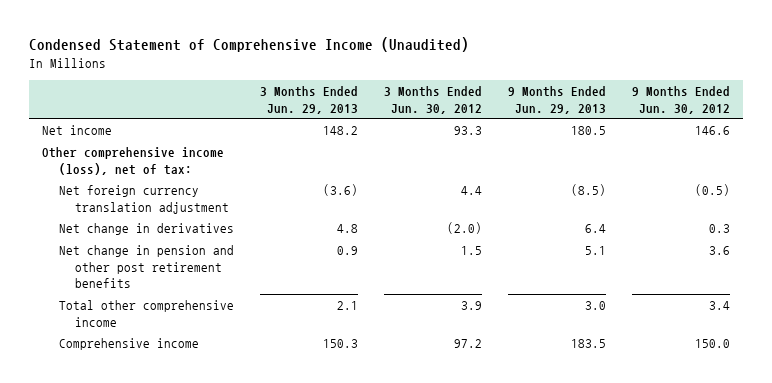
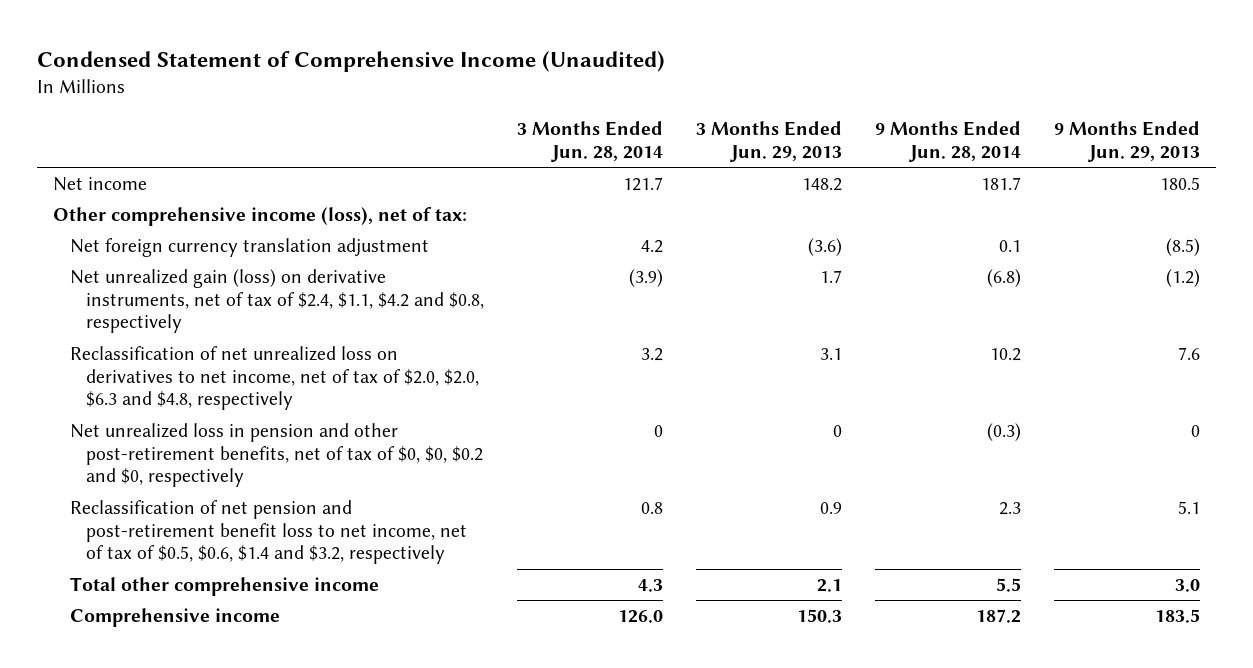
- | 3 Months Ended Jun. 29, 2013 | 3 Months Ended Jun. 30, 2012 | 9 Months Ended Jun. 29, 2013 | 9 Months Ended Jun. 30, 2012
+ | 3 Months Ended Jun. 28, 2014 | 3 Months Ended Jun. 29, 2013 | 9 Months Ended Jun. 28, 2014 | 9 Months Ended Jun. 29, 2013
- Net change in derivatives | 4.8 | (2.0) | 6.4 | 0.3
- Net change in pension and other post retirement benefits | 0.9 | 1.5 | 5.1 | 3.6
+ Net unrealized gain (loss) on derivative instruments, net of tax of $2.4, $1.1, $4.2 and $0.8, respectively | (3.9) | 1.7 | (6.8) | (1.2)
+ Reclassification of net unrealized loss on derivatives to net income, net of tax of $2.0, $2.0, $6.3 and $4.8, respectively | 3.2 | 3.1 | 10.2 | 7.6
+ Net unrealized loss in pension and other post-retirement benefits, net of tax of $0, $0, $0.2 and $0, respectively | 0 | 0 | (0.3) | 0
+ Reclassification of net pension and post-retirement benefit loss to net income, net of tax of $0.5, $0.6, $1.4 and $3.2, respectively | 0.8 | 0.9 | 2.3 | 5.1

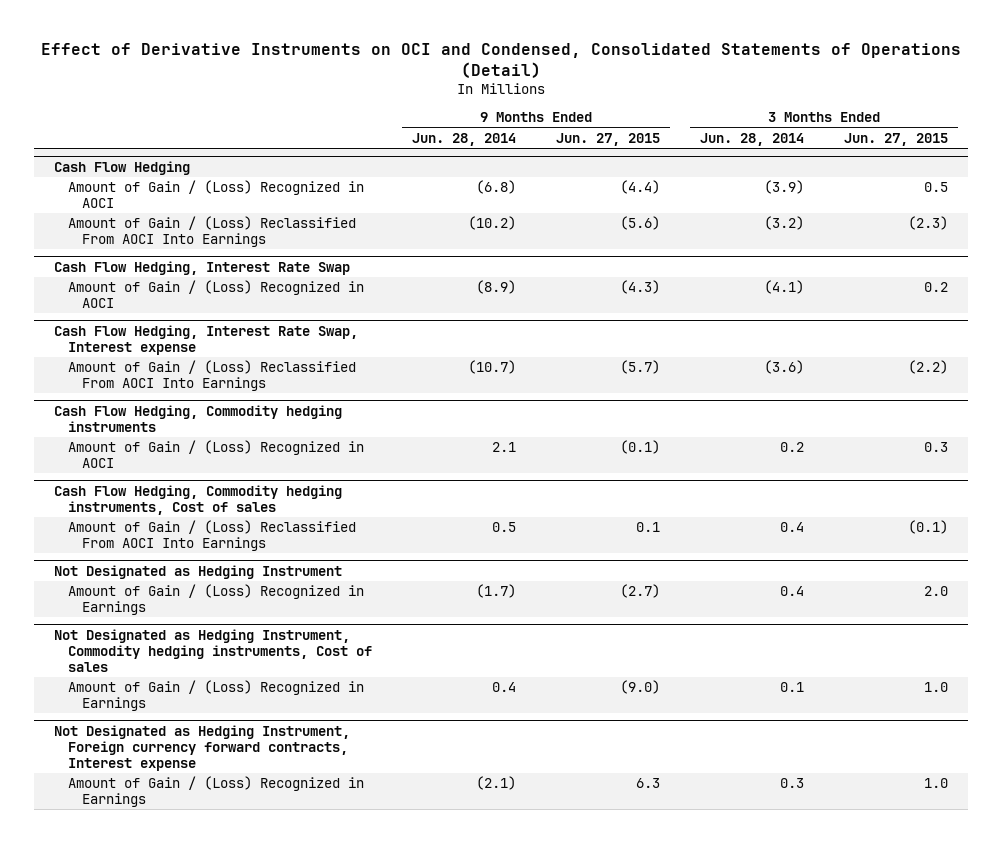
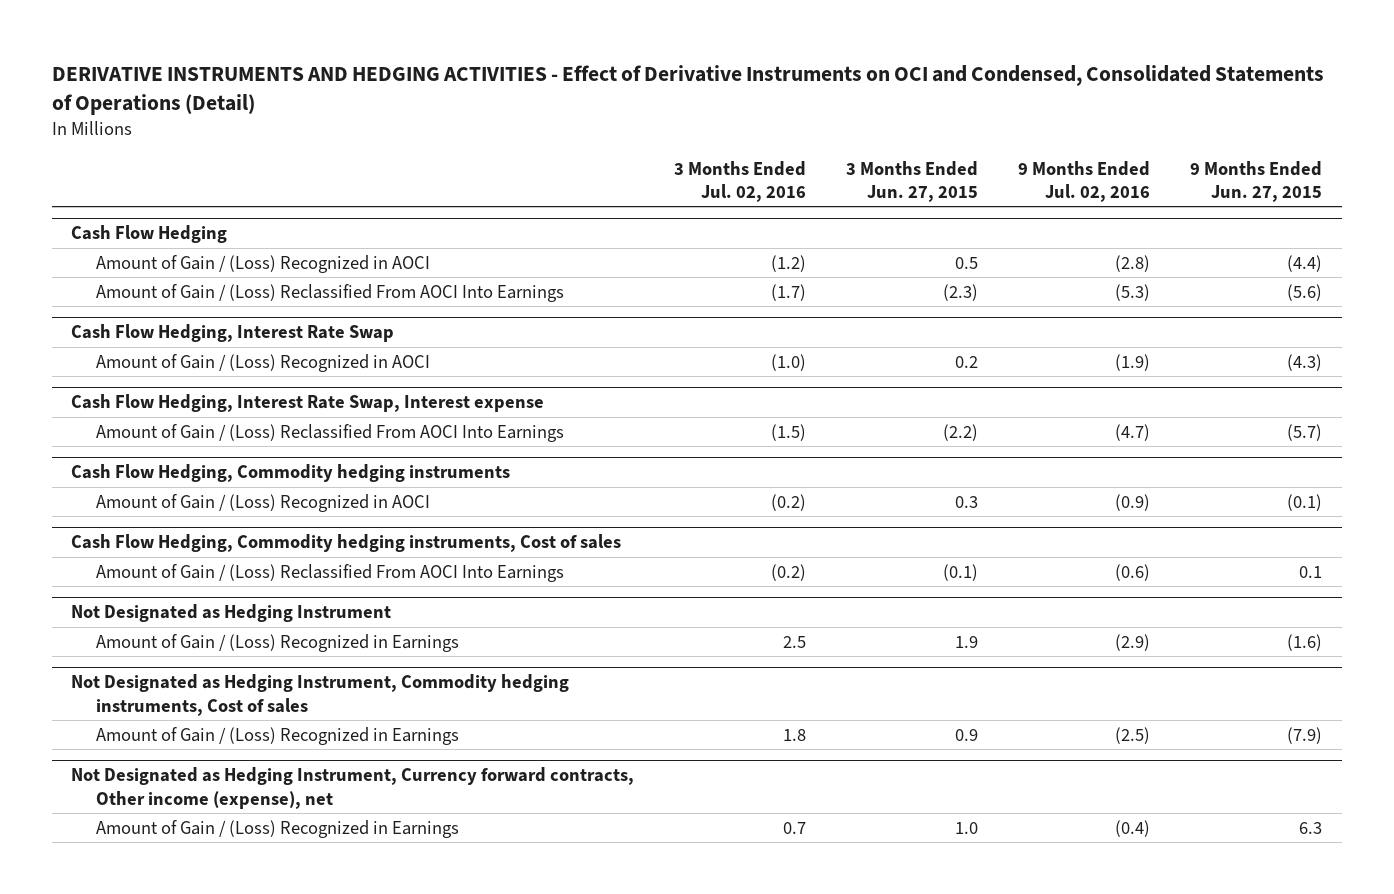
- Effect of Derivative Instruments on OCI and Condensed, Consolidated Statements of Operations (Detail)
+ DERIVATIVE INSTRUMENTS AND HEDGING ACTIVITIES - Effect of Derivative Instruments on OCI and Condensed, Consolidated Statements of Operations (Detail)
- | 9 Months Ended Jun. 28, 2014 | 9 Months Ended Jun. 27, 2015 | 3 Months Ended Jun. 28, 2014 | 3 Months Ended Jun. 27, 2015
+ | 3 Months Ended Jul. 02, 2016 | 3 Months Ended Jun. 27, 2015 | 9 Months Ended Jul. 02, 2016 | 9 Months Ended Jun. 27, 2015
@ Not Designated as Hedging Instrument
- Amount of Gain / (Loss) Recognized in Earnings | (1.7) | (2.7) | 0.4 | 2.0
+ Amount of Gain / (Loss) Recognized in Earnings | 2.5 | 1.9 | (2.9) | (1.6)
@ Not Designated as Hedging Instrument, Commodity hedging instruments, Cost of sales
- Amount of Gain / (Loss) Recognized in Earnings | 0.4 | (9.0) | 0.1 | 1.0
- Not Designated as Hedging Instrument, Foreign currency forward contracts, Interest expense
@ Not Designated as Hedging Instrument, Commodity hedging instruments, Cost of sales
+ Amount of Gain / (Loss) Recognized in Earnings | 1.8 | 0.9 | (2.5) | (7.9)
+ Not Designated as Hedging Instrument, Currency forward contracts, Other income (expense), net

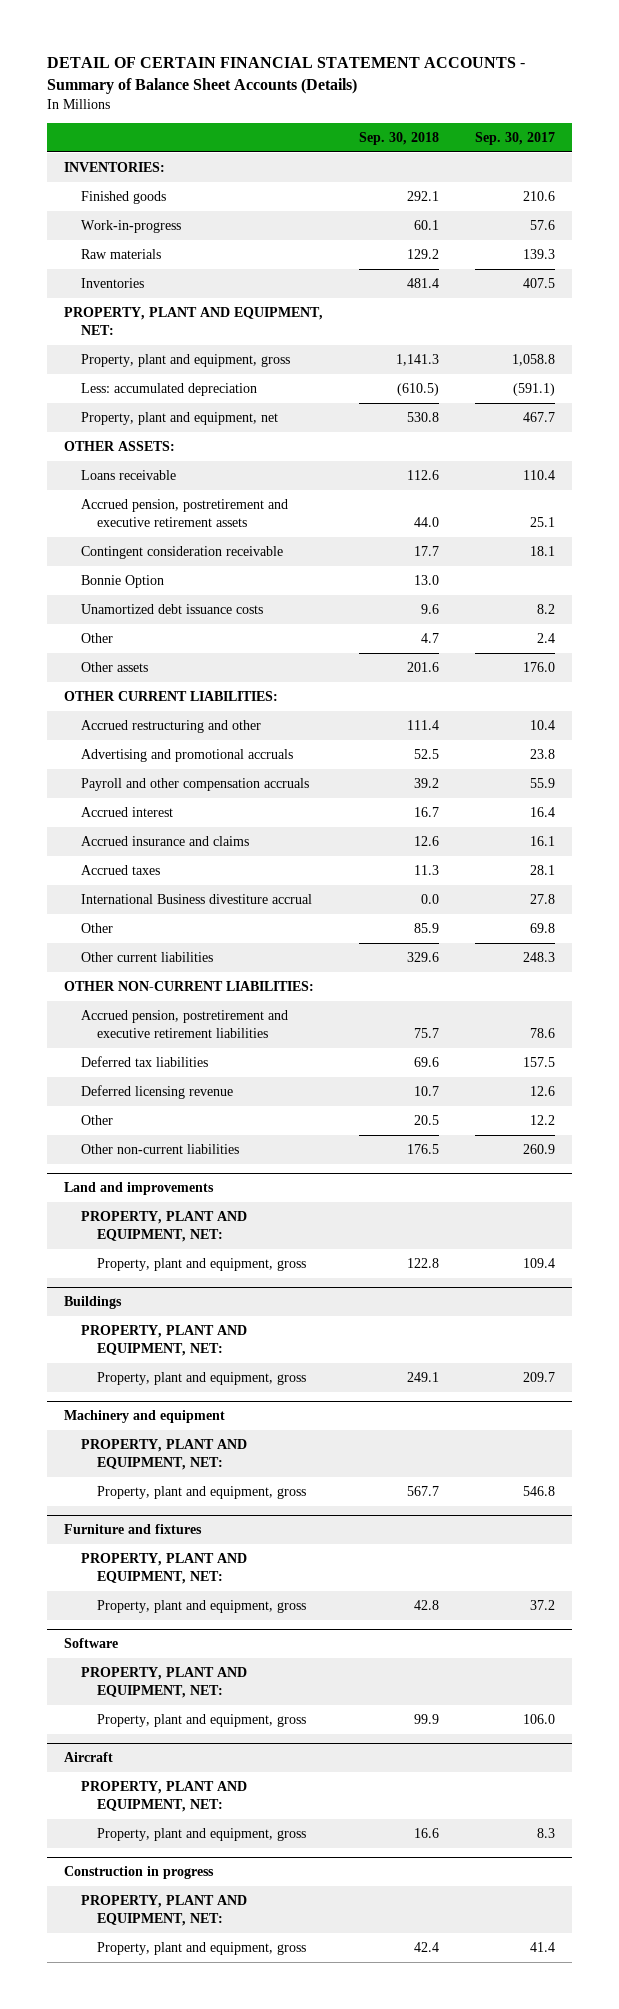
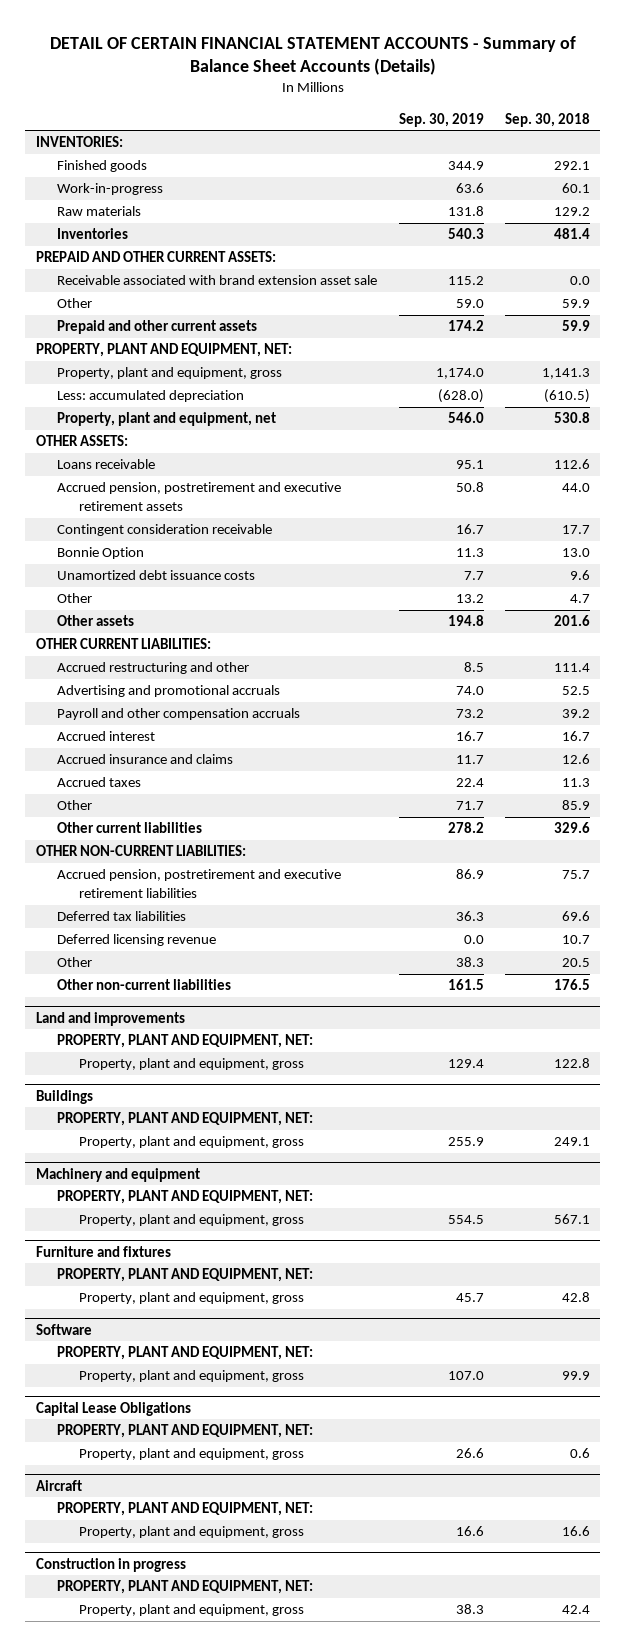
- | Sep. 30, 2018 | Sep. 30, 2017
+ | Sep. 30, 2019 | Sep. 30, 2018
+ PREPAID AND OTHER CURRENT ASSETS:
+ Receivable associated with brand extension asset sale | 115.2 | 0.0
+ Other | 59.0 | 59.9
+ Prepaid and other current assets | 174.2 | 59.9
- International Business divestiture accrual | 0.0 | 27.8
@ Machinery and equipment
- Property, plant and equipment, gross | 567.7 | 546.8
+ Property, plant and equipment, gross | 554.5 | 567.1
+ Capital Lease Obligations
+ PROPERTY, PLANT AND EQUIPMENT, NET:
+ Property, plant and equipment, gross | 26.6 | 0.6

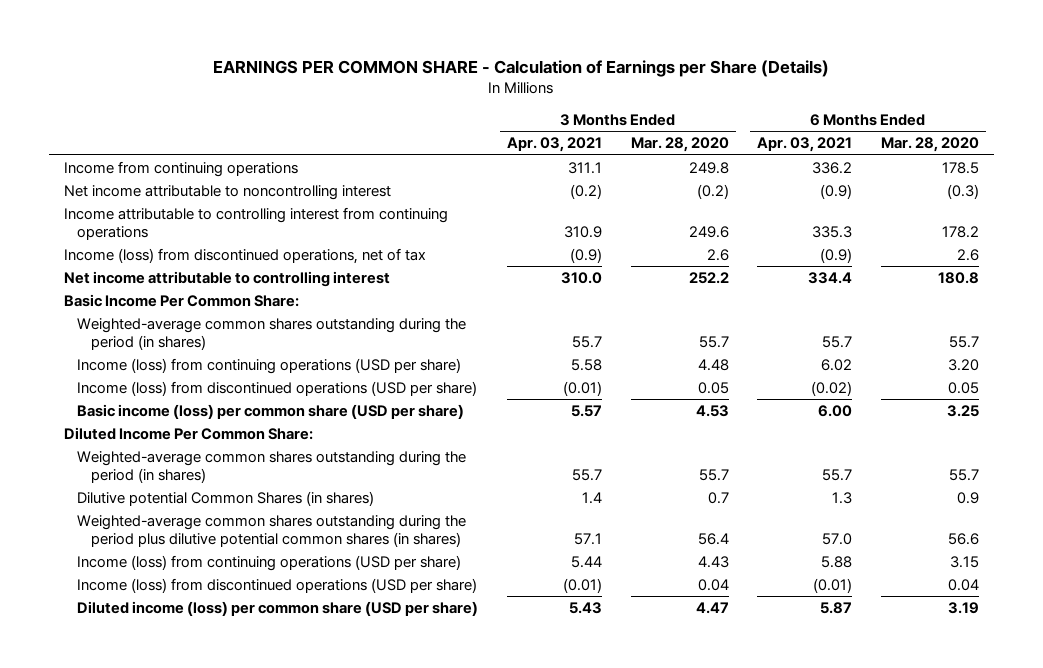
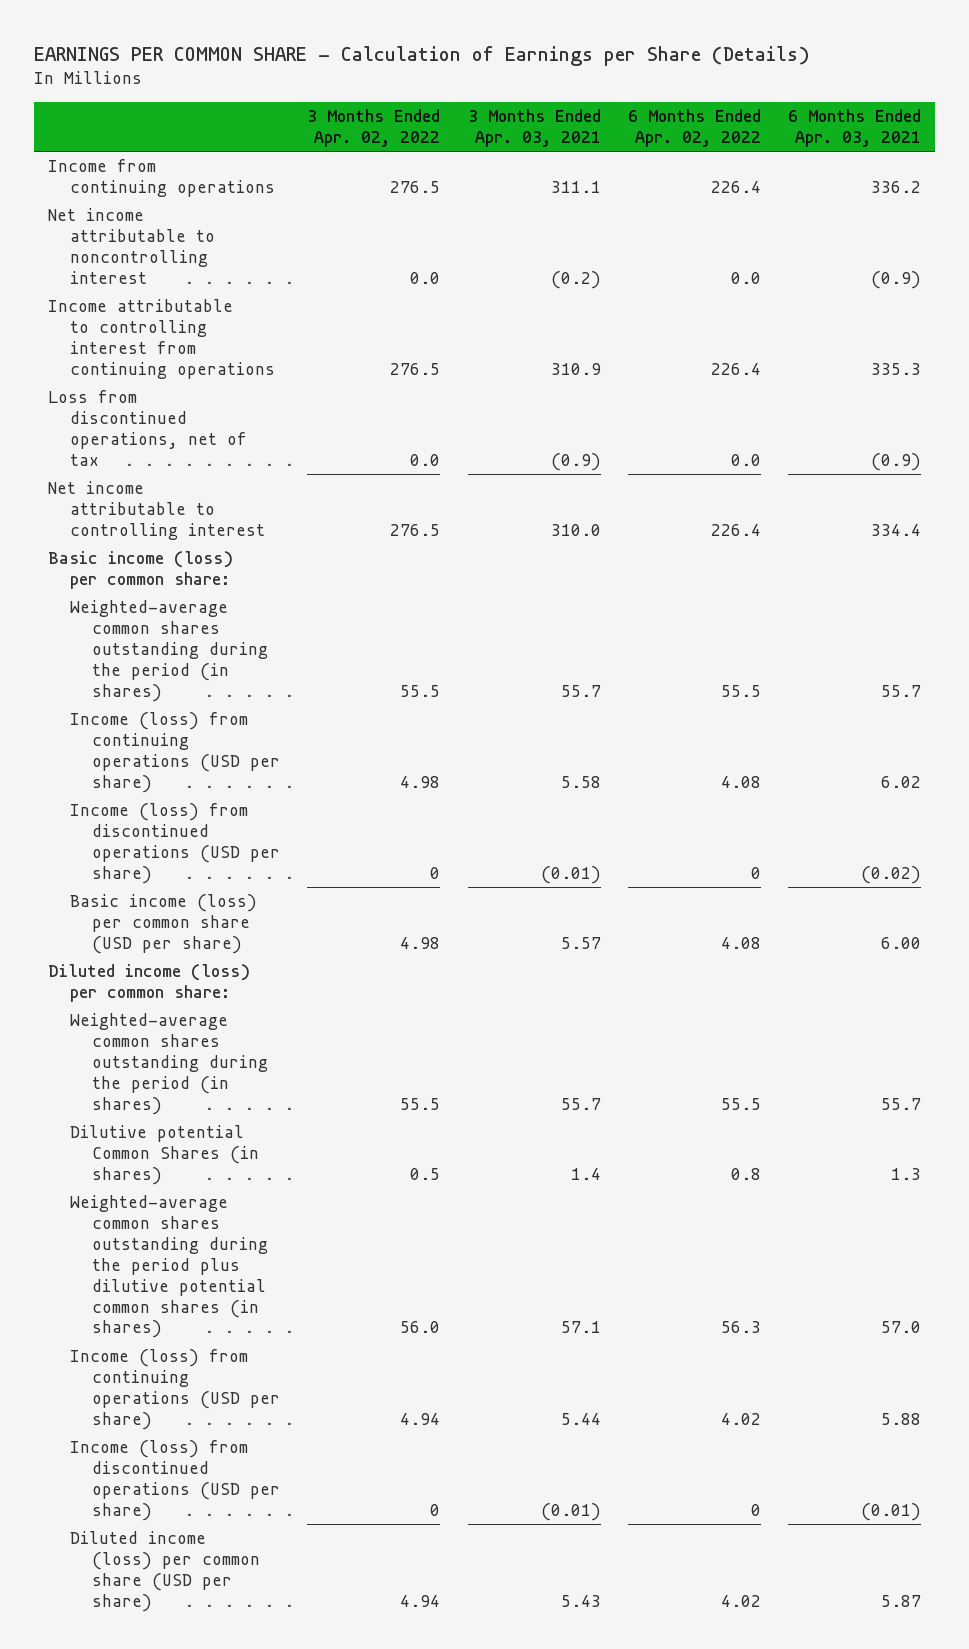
- | 3 Months Ended Apr. 03, 2021 | 3 Months Ended Mar. 28, 2020 | 6 Months Ended Apr. 03, 2021 | 6 Months Ended Mar. 28, 2020
+ | 3 Months Ended Apr. 02, 2022 | 3 Months Ended Apr. 03, 2021 | 6 Months Ended Apr. 02, 2022 | 6 Months Ended Apr. 03, 2021
- Income (loss) from discontinued operations, net of tax | (0.9) | 2.6 | (0.9) | 2.6
+ Loss from discontinued operations, net of tax | 0.0 | (0.9) | 0.0 | (0.9)
- Basic Income Per Common Share:
+ Basic income (loss) per common share:
- Diluted Income Per Common Share:
+ Diluted income (loss) per common share:

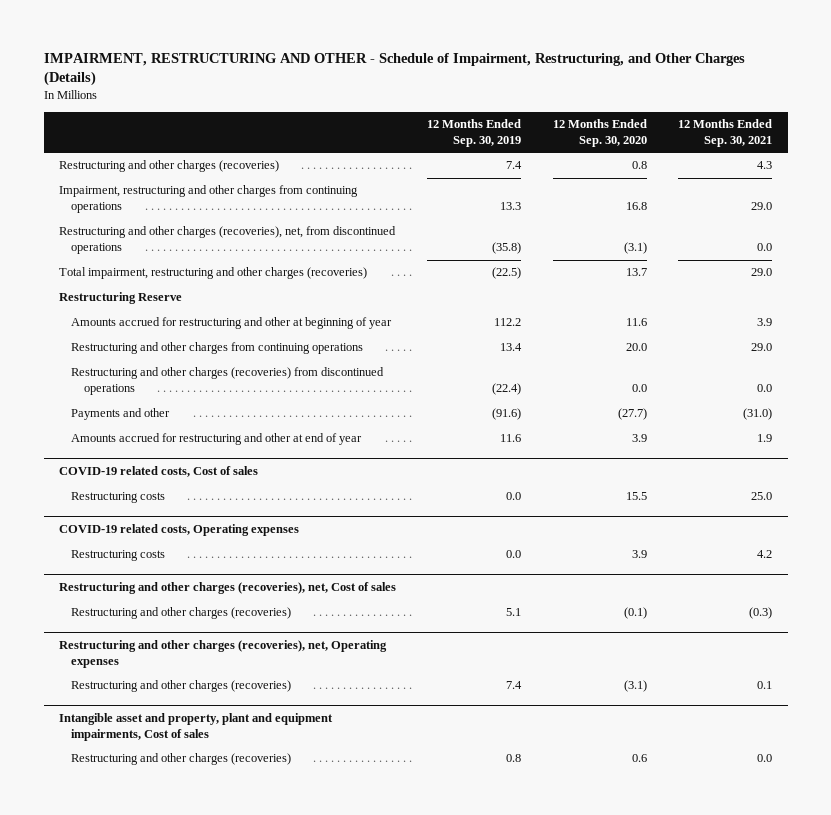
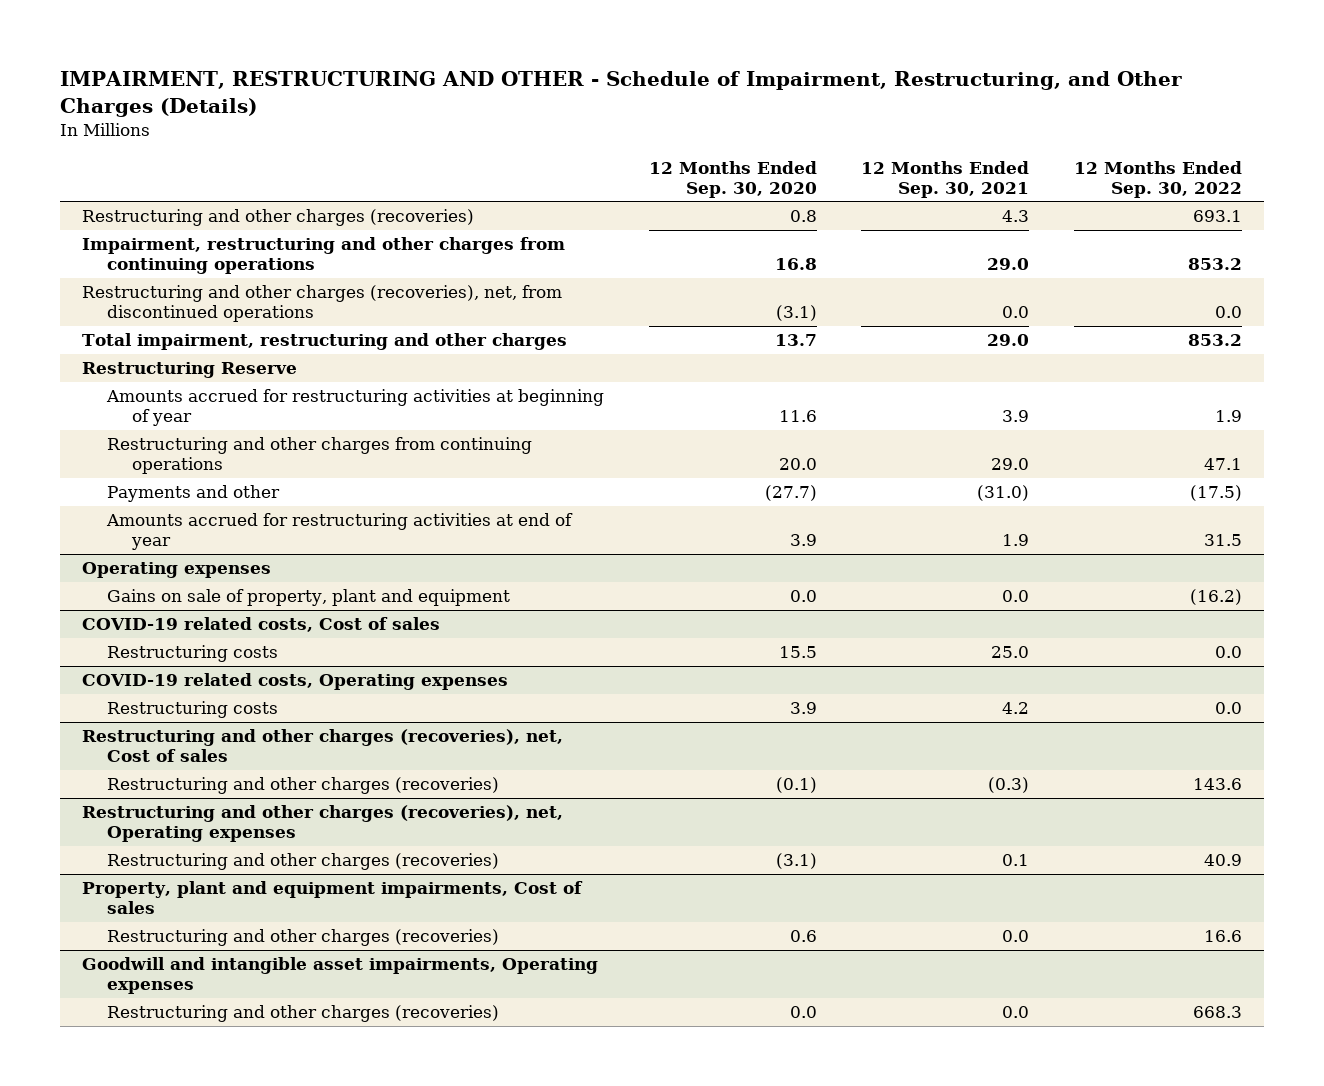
- | 12 Months Ended Sep. 30, 2019 | 12 Months Ended Sep. 30, 2020 | 12 Months Ended Sep. 30, 2021
+ | 12 Months Ended Sep. 30, 2020 | 12 Months Ended Sep. 30, 2021 | 12 Months Ended Sep. 30, 2022
- Total impairment, restructuring and other charges (recoveries) | (22.5) | 13.7 | 29.0
+ Total impairment, restructuring and other charges | 13.7 | 29.0 | 853.2
- Amounts accrued for restructuring and other at beginning of year | 112.2 | 11.6 | 3.9
+ Amounts accrued for restructuring activities at beginning of year | 11.6 | 3.9 | 1.9
- Restructuring and other charges (recoveries) from discontinued operations | (22.4) | 0.0 | 0.0
- Amounts accrued for restructuring and other at end of year | 11.6 | 3.9 | 1.9
+ Amounts accrued for restructuring activities at end of year | 3.9 | 1.9 | 31.5
+ Operating expenses
+ Gains on sale of property, plant and equipment | 0.0 | 0.0 | (16.2)
- Intangible asset and property, plant and equipment impairments, Cost of sales
+ Property, plant and equipment impairments, Cost of sales
+ Goodwill and intangible asset impairments, Operating expenses
+ Restructuring and other charges (recoveries) | 0.0 | 0.0 | 668.3

